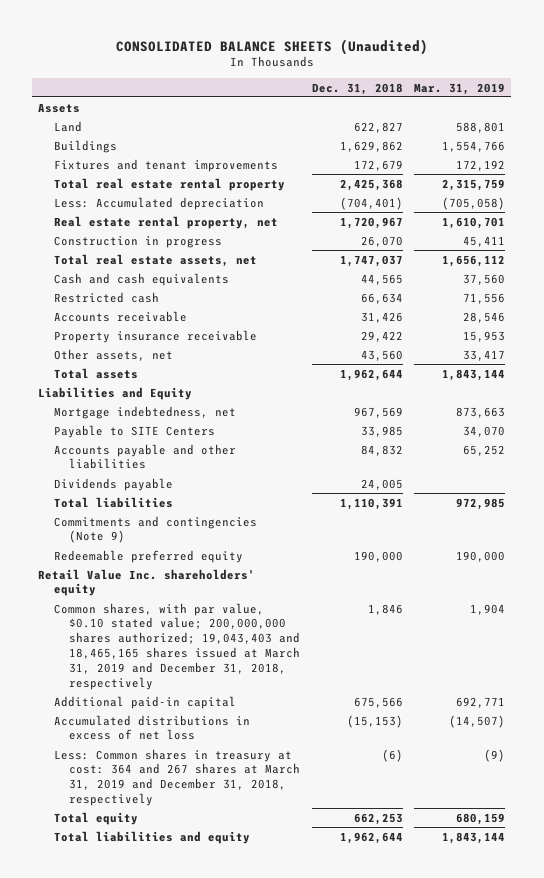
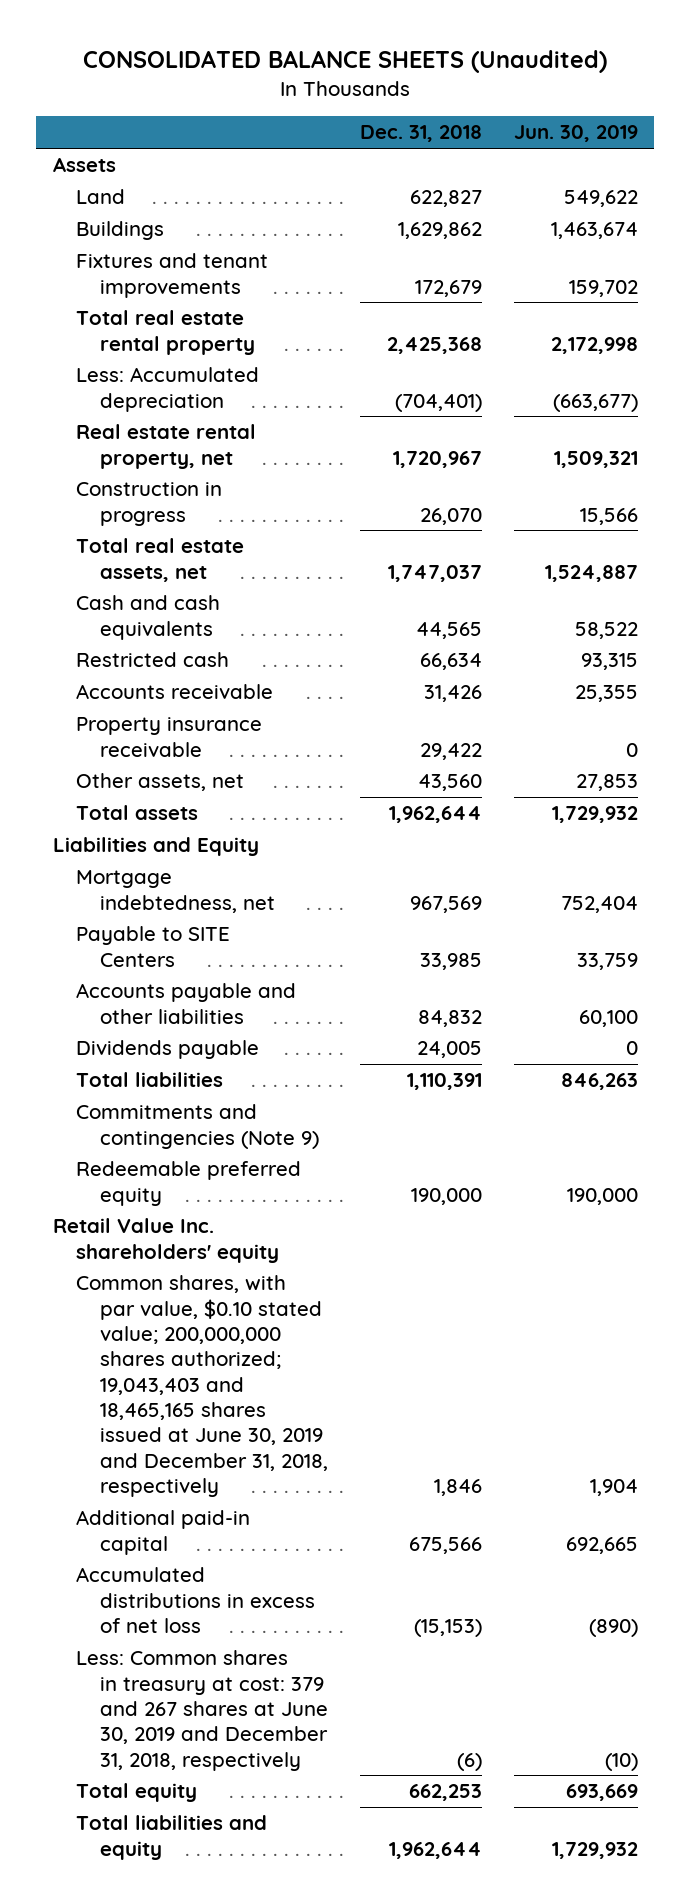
- | Dec. 31, 2018 | Mar. 31, 2019
+ | Dec. 31, 2018 | Jun. 30, 2019
- Common shares, with par value, $0.10 stated value; 200,000,000 shares authorized; 19,043,403 and 18,465,165 shares issued at March 31, 2019 and December 31, 2018, respectively | 1,846 | 1,904
+ Common shares, with par value, $0.10 stated value; 200,000,000 shares authorized; 19,043,403 and 18,465,165 shares issued at June 30, 2019 and December 31, 2018, respectively | 1,846 | 1,904
- Less: Common shares in treasury at cost: 364 and 267 shares at March 31, 2019 and December 31, 2018, respectively | (6) | (9)
+ Less: Common shares in treasury at cost: 379 and 267 shares at June 30, 2019 and December 31, 2018, respectively | (6) | (10)

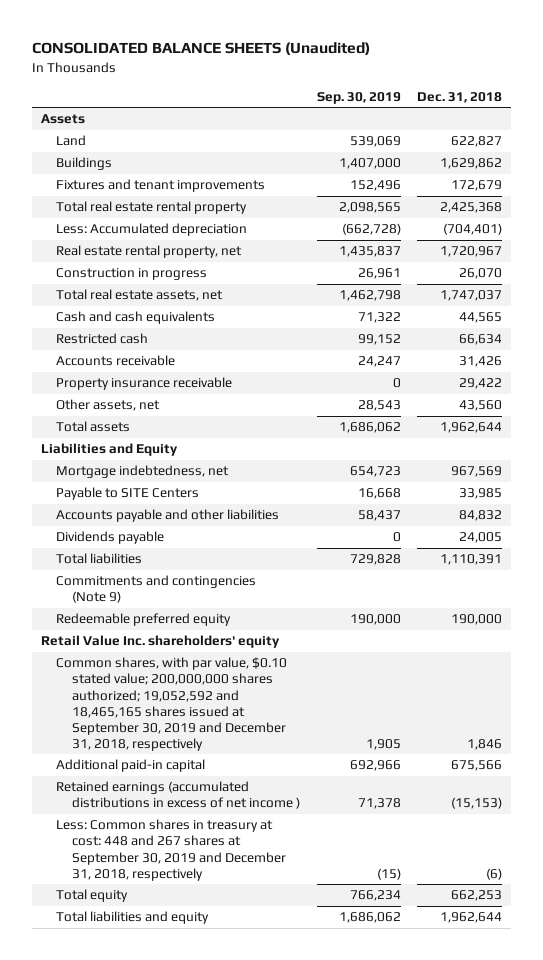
- | Dec. 31, 2018 | Jun. 30, 2019
+ | Sep. 30, 2019 | Dec. 31, 2018
- Common shares, with par value, $0.10 stated value; 200,000,000 shares authorized; 19,043,403 and 18,465,165 shares issued at June 30, 2019 and December 31, 2018, respectively | 1,846 | 1,904
+ Common shares, with par value, $0.10 stated value; 200,000,000 shares authorized; 19,052,592 and 18,465,165 shares issued at September 30, 2019 and December 31, 2018, respectively | 1,905 | 1,846
- Accumulated distributions in excess of net loss | (15,153) | (890)
- Less: Common shares in treasury at cost: 379 and 267 shares at June 30, 2019 and December 31, 2018, respectively | (6) | (10)
+ Retained earnings (accumulated distributions in excess of net income ) | 71,378 | (15,153)
+ Less: Common shares in treasury at cost: 448 and 267 shares at September 30, 2019 and December 31, 2018, respectively | (15) | (6)

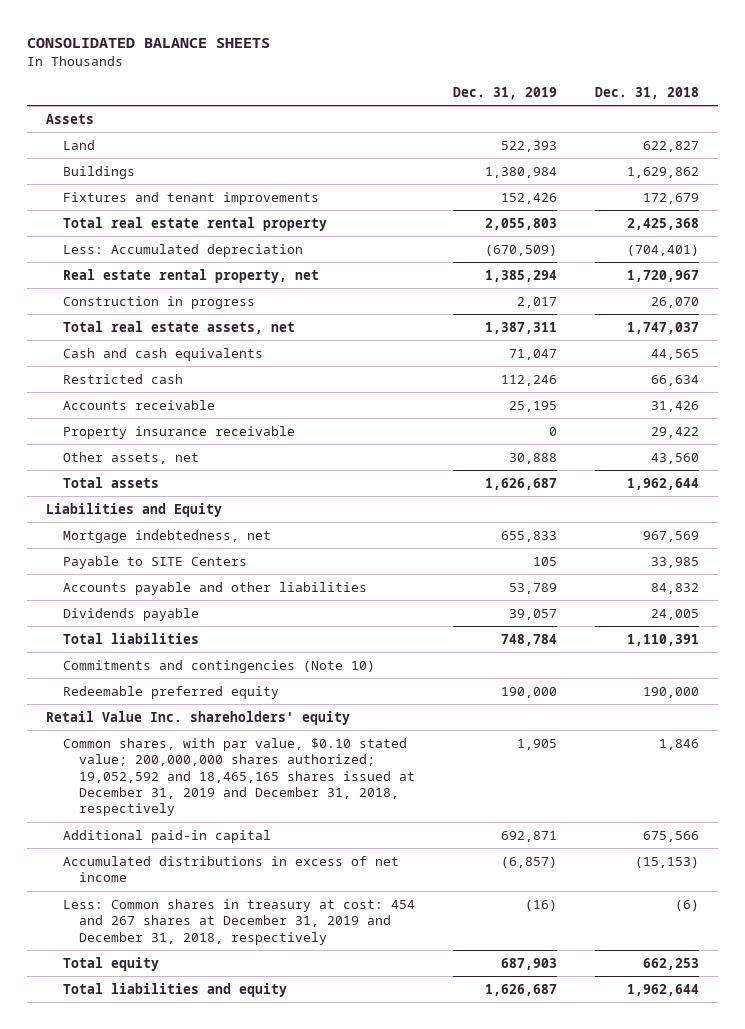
- CONSOLIDATED BALANCE SHEETS (Unaudited)
+ CONSOLIDATED BALANCE SHEETS
- | Sep. 30, 2019 | Dec. 31, 2018
+ | Dec. 31, 2019 | Dec. 31, 2018
- Commitments and contingencies (Note 9)
+ Commitments and contingencies (Note 10)
- Common shares, with par value, $0.10 stated value; 200,000,000 shares authorized; 19,052,592 and 18,465,165 shares issued at September 30, 2019 and December 31, 2018, respectively | 1,905 | 1,846
+ Common shares, with par value, $0.10 stated value; 200,000,000 shares authorized; 19,052,592 and 18,465,165 shares issued at December 31, 2019 and December 31, 2018, respectively | 1,905 | 1,846
- Retained earnings (accumulated distributions in excess of net income ) | 71,378 | (15,153)
- Less: Common shares in treasury at cost: 448 and 267 shares at September 30, 2019 and December 31, 2018, respectively | (15) | (6)
+ Accumulated distributions in excess of net income | (6,857) | (15,153)
+ Less: Common shares in treasury at cost: 454 and 267 shares at December 31, 2019 and December 31, 2018, respectively | (16) | (6)

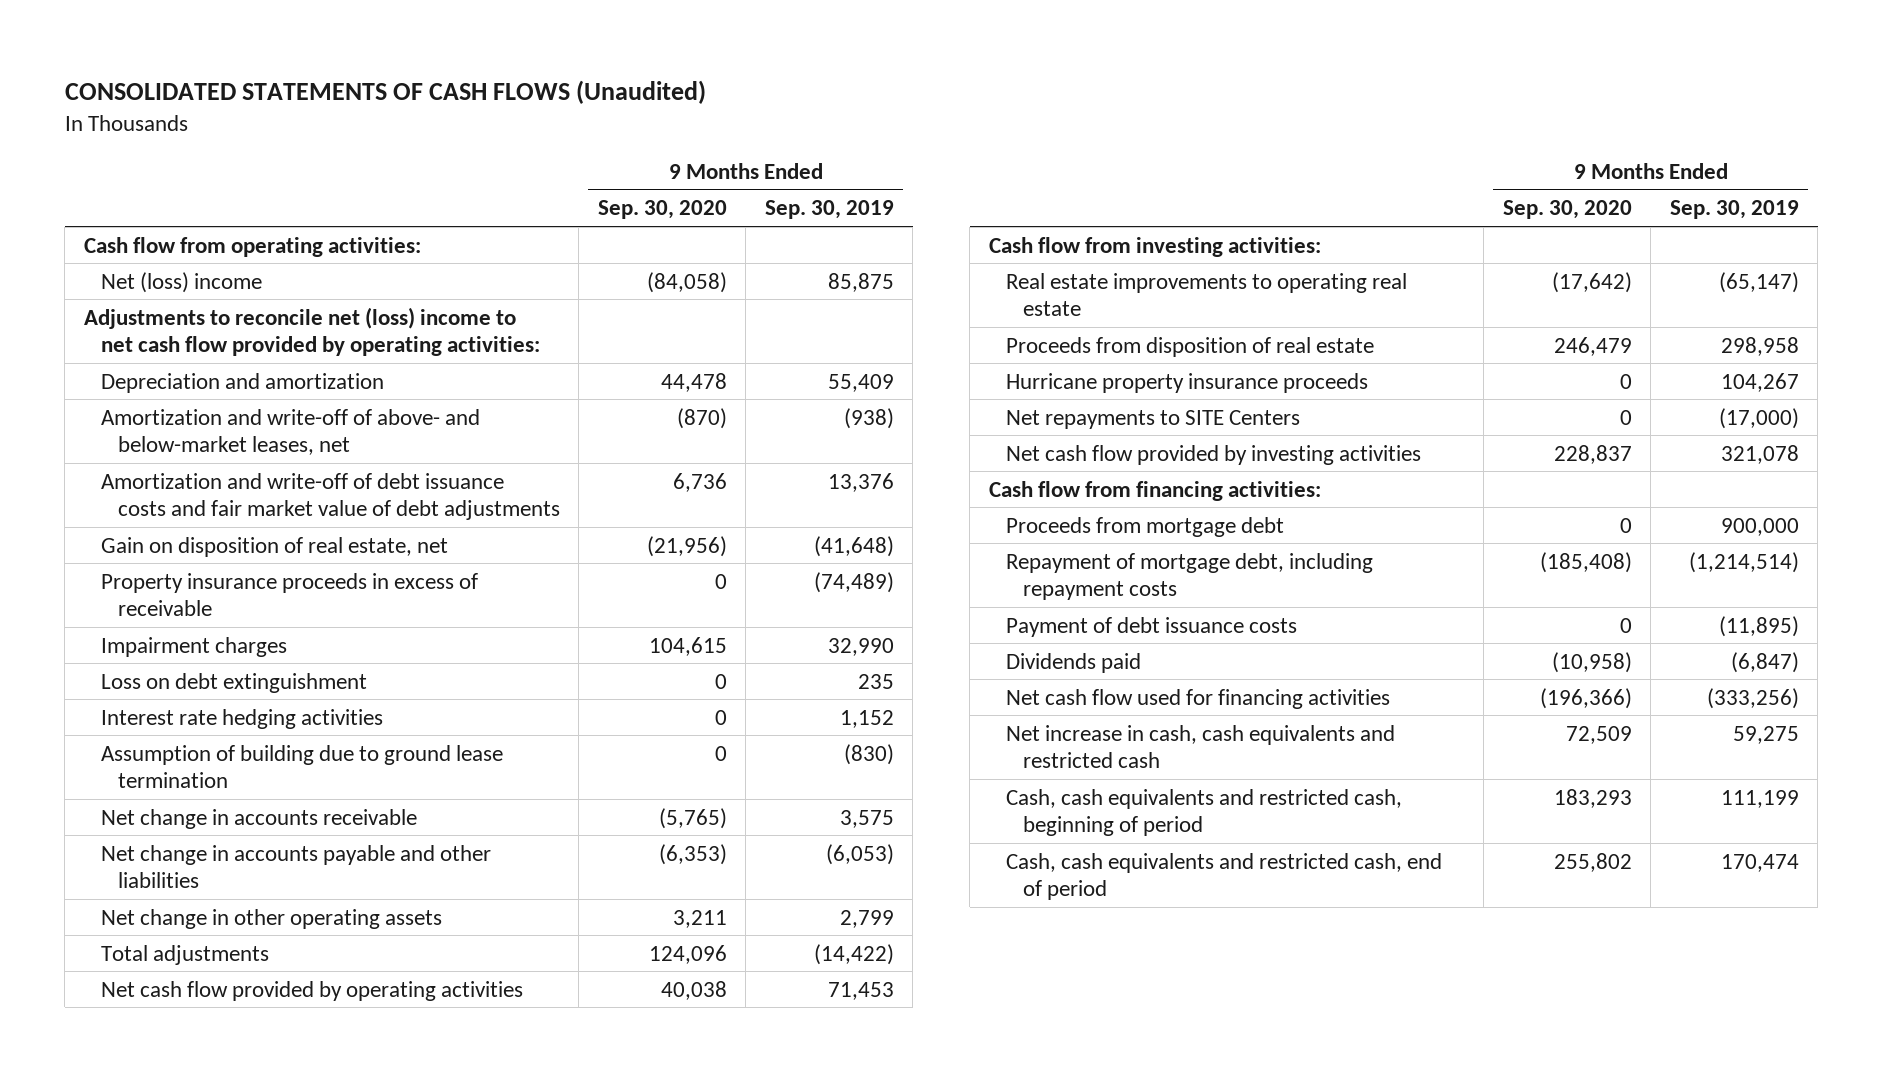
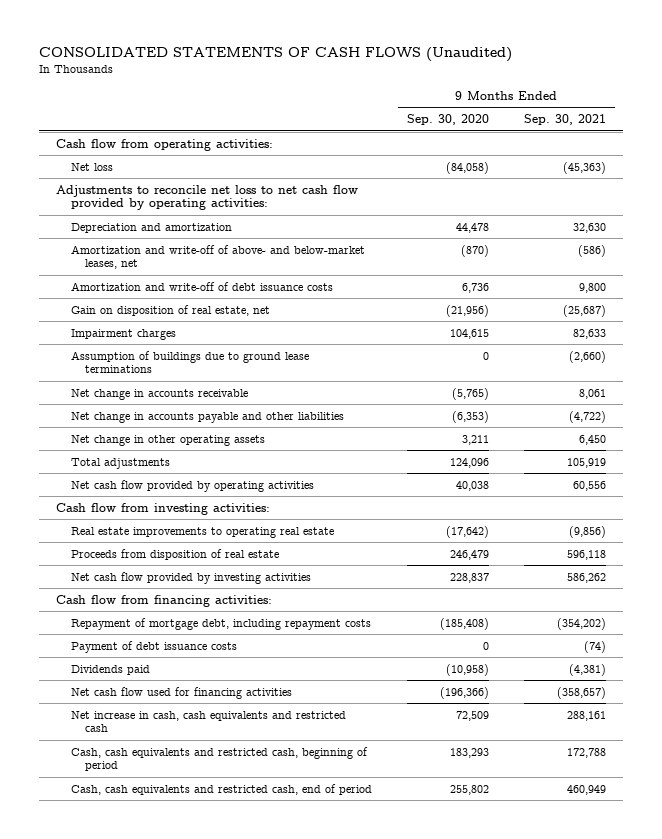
- | 9 Months Ended Sep. 30, 2020 | 9 Months Ended Sep. 30, 2019
+ | 9 Months Ended Sep. 30, 2020 | 9 Months Ended Sep. 30, 2021
- Net (loss) income | (84,058) | 85,875
- Adjustments to reconcile net (loss) income to net cash flow provided by operating activities:
+ Net loss | (84,058) | (45,363)
+ Adjustments to reconcile net loss to net cash flow provided by operating activities:
- Amortization and write-off of debt issuance costs and fair market value of debt adjustments | 6,736 | 13,376
+ Amortization and write-off of debt issuance costs | 6,736 | 9,800
- Property insurance proceeds in excess of receivable | 0 | (74,489)
- Loss on debt extinguishment | 0 | 235
- Interest rate hedging activities | 0 | 1,152
- Assumption of building due to ground lease termination | 0 | (830)
+ Assumption of buildings due to ground lease terminations | 0 | (2,660)
- Hurricane property insurance proceeds | 0 | 104,267
- Net repayments to SITE Centers | 0 | (17,000)
- Proceeds from mortgage debt | 0 | 900,000

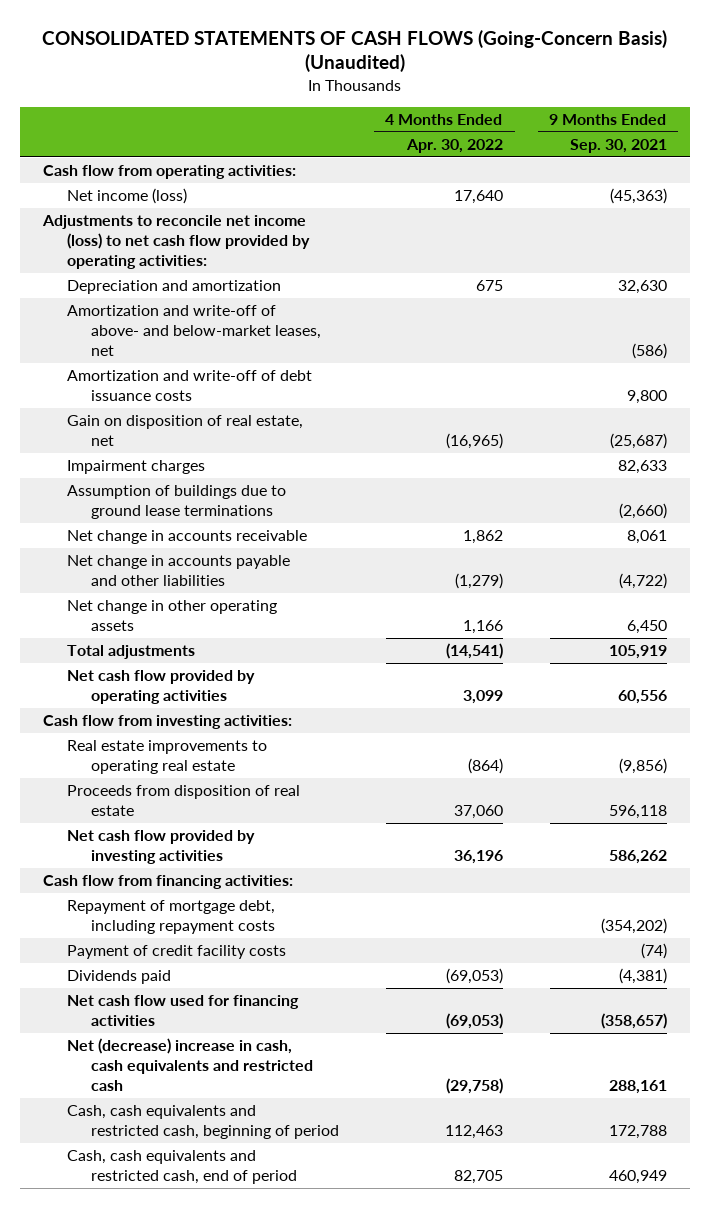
- CONSOLIDATED STATEMENTS OF CASH FLOWS (Unaudited)
+ CONSOLIDATED STATEMENTS OF CASH FLOWS (Going-Concern Basis) (Unaudited)
- | 9 Months Ended Sep. 30, 2020 | 9 Months Ended Sep. 30, 2021
+ | 4 Months Ended Apr. 30, 2022 | 9 Months Ended Sep. 30, 2021
- Net loss | (84,058) | (45,363)
- Adjustments to reconcile net loss to net cash flow provided by operating activities:
+ Net income (loss) | 17,640 | (45,363)
+ Adjustments to reconcile net income (loss) to net cash flow provided by operating activities:
- Payment of debt issuance costs | 0 | (74)
+ Payment of credit facility costs | | (74)
- Net increase in cash, cash equivalents and restricted cash | 72,509 | 288,161
+ Net (decrease) increase in cash, cash equivalents and restricted cash | (29,758) | 288,161

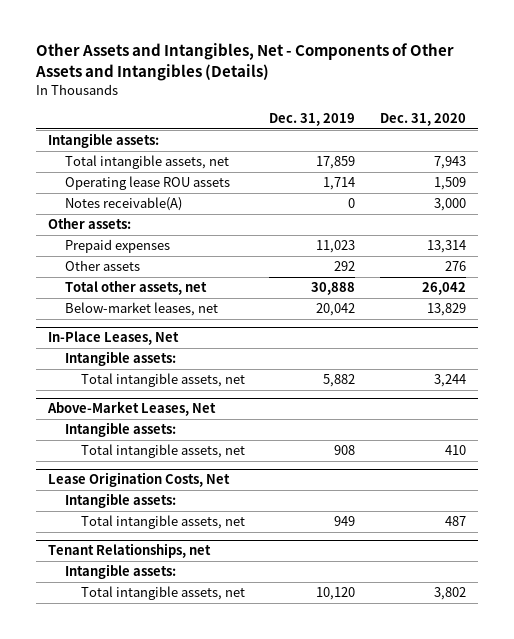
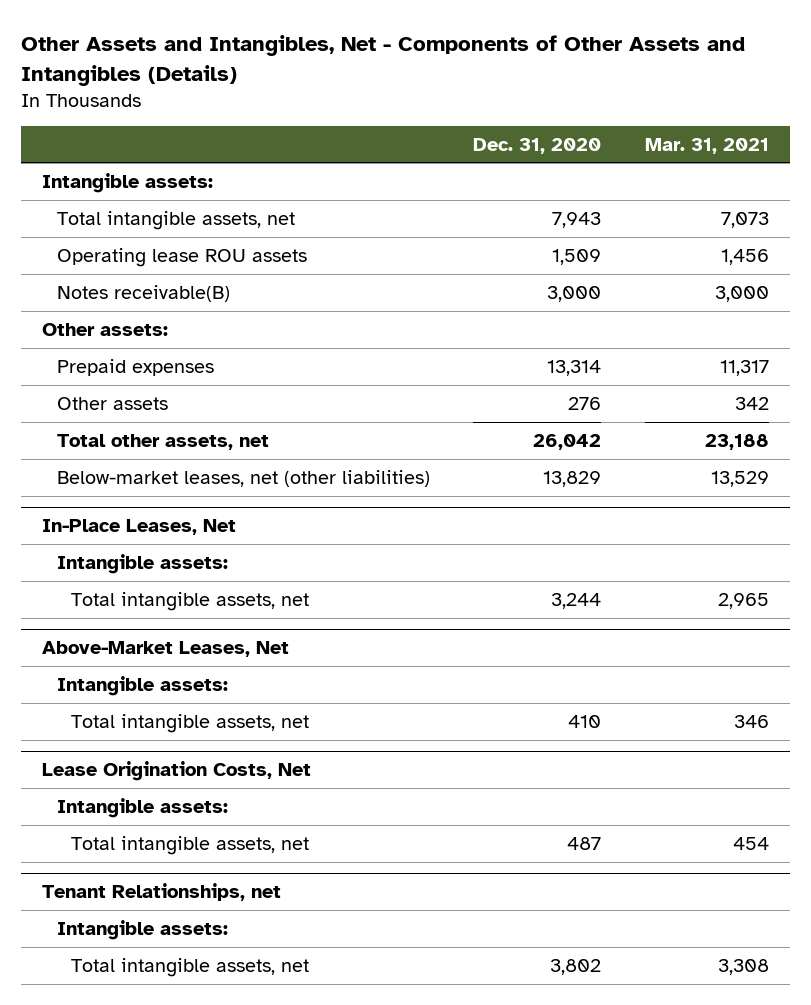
- | Dec. 31, 2019 | Dec. 31, 2020
+ | Dec. 31, 2020 | Mar. 31, 2021
- Notes receivable(A) | 0 | 3,000
+ Notes receivable(B) | 3,000 | 3,000
- Below-market leases, net | 20,042 | 13,829
+ Below-market leases, net (other liabilities) | 13,829 | 13,529

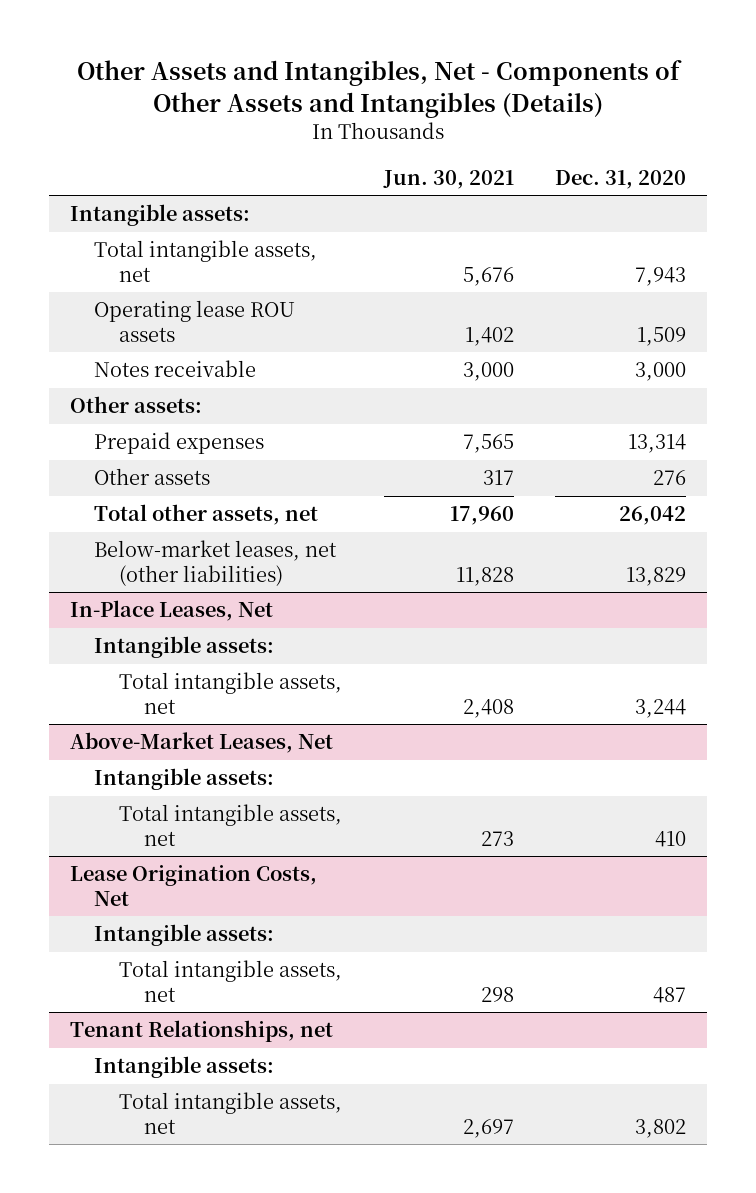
- | Dec. 31, 2020 | Mar. 31, 2021
+ | Jun. 30, 2021 | Dec. 31, 2020
- Notes receivable(B) | 3,000 | 3,000
+ Notes receivable | 3,000 | 3,000

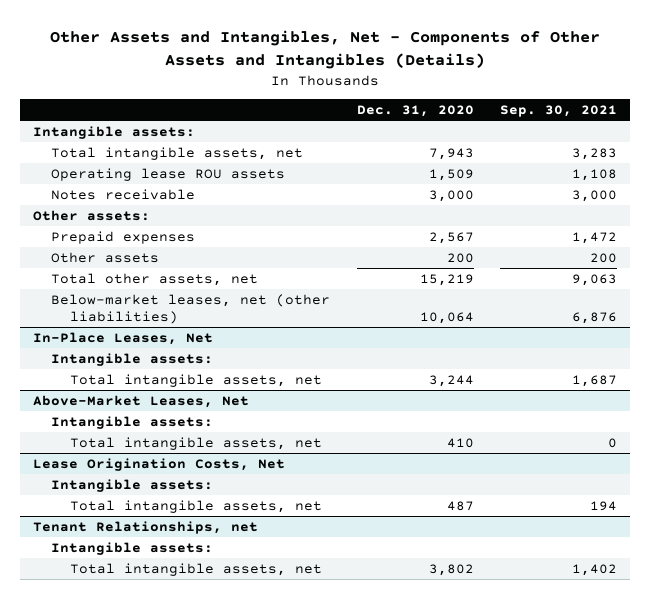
- | Jun. 30, 2021 | Dec. 31, 2020
+ | Dec. 31, 2020 | Sep. 30, 2021
- Prepaid expenses | 7,565 | 13,314
- Other assets | 317 | 276
- Total other assets, net | 17,960 | 26,042
- Below-market leases, net (other liabilities) | 11,828 | 13,829
+ Prepaid expenses | 2,567 | 1,472
+ Other assets | 200 | 200
+ Total other assets, net | 15,219 | 9,063
+ Below-market leases, net (other liabilities) | 10,064 | 6,876

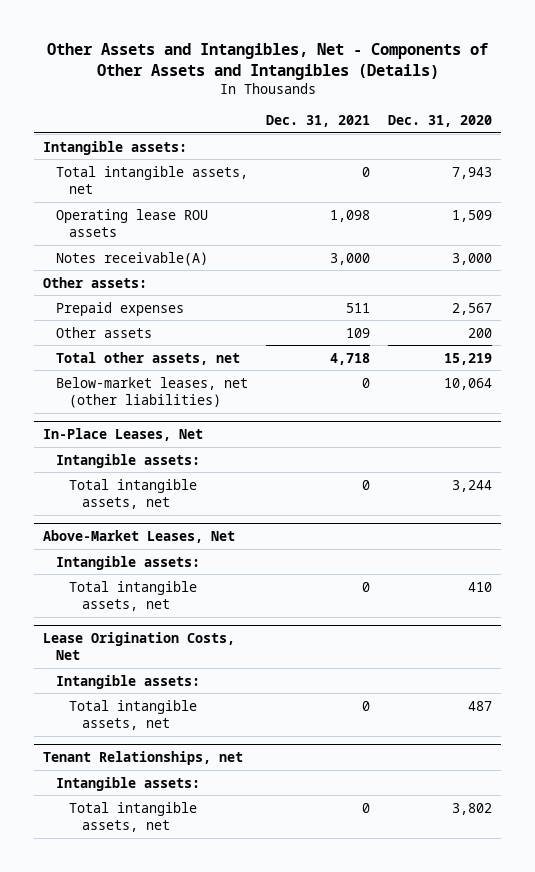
- | Dec. 31, 2020 | Sep. 30, 2021
+ | Dec. 31, 2021 | Dec. 31, 2020
- Notes receivable | 3,000 | 3,000
+ Notes receivable(A) | 3,000 | 3,000

